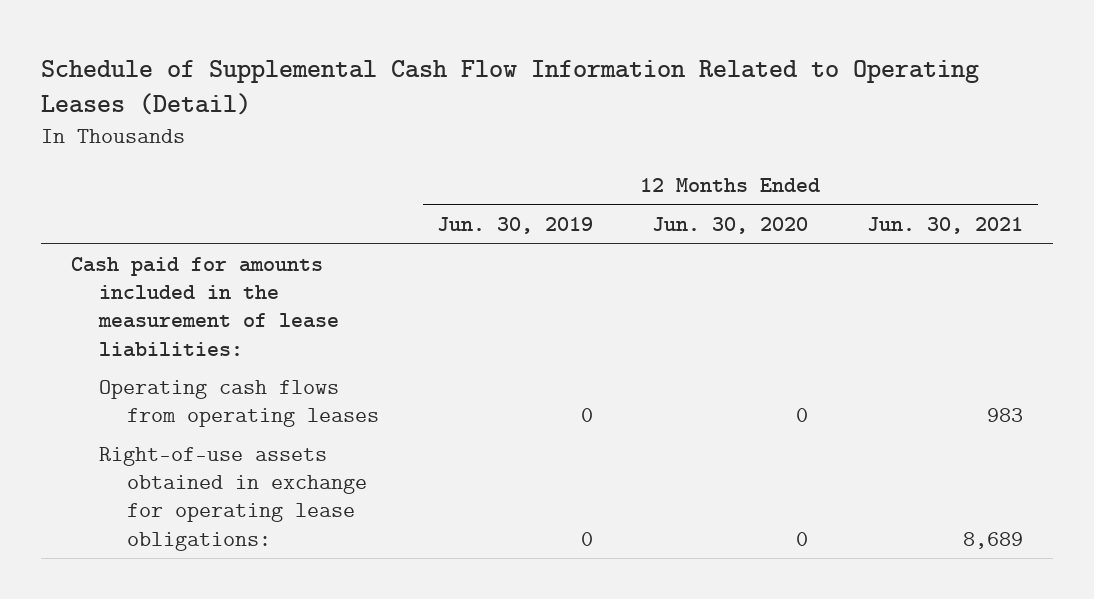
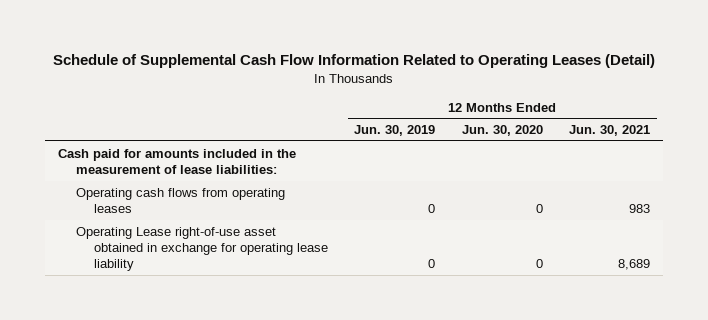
- Right-of-use assets obtained in exchange for operating lease obligations: | 0 | 0 | 8,689
+ Operating Lease right-of-use asset obtained in exchange for operating lease liability | 0 | 0 | 8,689

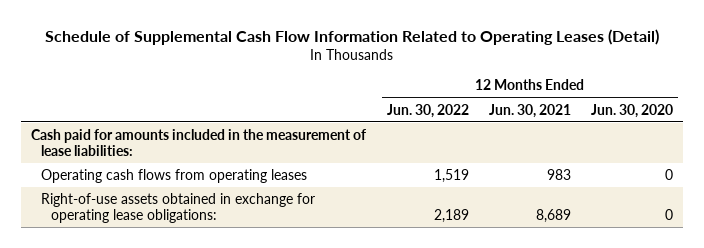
- | 12 Months Ended Jun. 30, 2019 | 12 Months Ended Jun. 30, 2020 | 12 Months Ended Jun. 30, 2021
+ | 12 Months Ended Jun. 30, 2022 | 12 Months Ended Jun. 30, 2021 | 12 Months Ended Jun. 30, 2020
- Operating Lease right-of-use asset obtained in exchange for operating lease liability | 0 | 0 | 8,689
+ Right-of-use assets obtained in exchange for operating lease obligations: | 2,189 | 8,689 | 0

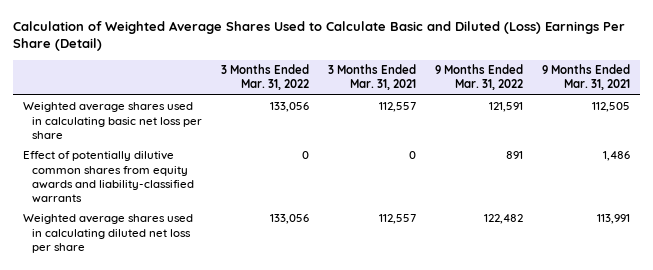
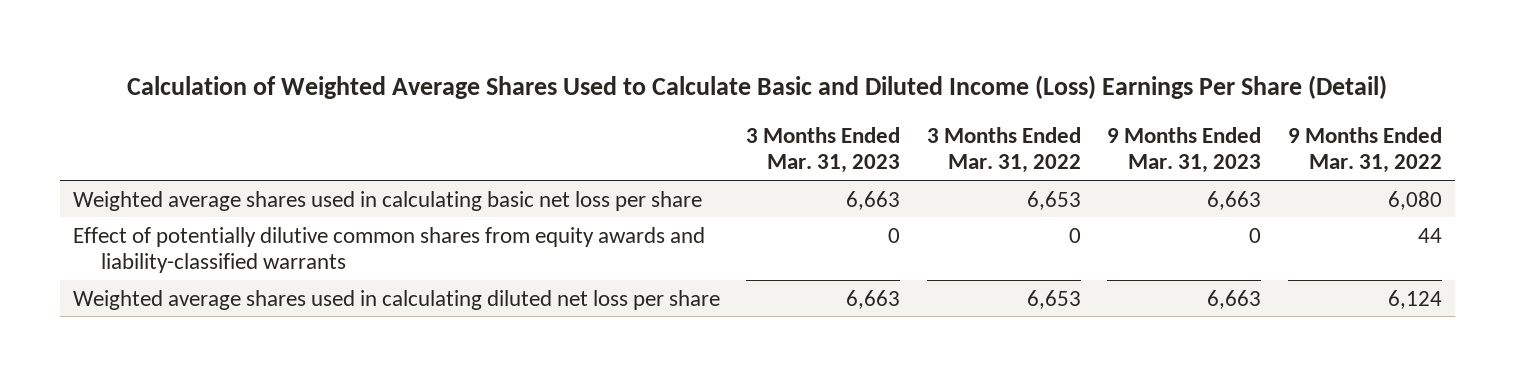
- Calculation of Weighted Average Shares Used to Calculate Basic and Diluted (Loss) Earnings Per Share (Detail)
+ Calculation of Weighted Average Shares Used to Calculate Basic and Diluted Income (Loss) Earnings Per Share (Detail)
- | 3 Months Ended Mar. 31, 2022 | 3 Months Ended Mar. 31, 2021 | 9 Months Ended Mar. 31, 2022 | 9 Months Ended Mar. 31, 2021
+ | 3 Months Ended Mar. 31, 2023 | 3 Months Ended Mar. 31, 2022 | 9 Months Ended Mar. 31, 2023 | 9 Months Ended Mar. 31, 2022
- Weighted average shares used in calculating basic net loss per share | 133,056 | 112,557 | 121,591 | 112,505
- Effect of potentially dilutive common shares from equity awards and liability-classified warrants | 0 | 0 | 891 | 1,486
- Weighted average shares used in calculating diluted net loss per share | 133,056 | 112,557 | 122,482 | 113,991
+ Weighted average shares used in calculating basic net loss per share | 6,663 | 6,653 | 6,663 | 6,080
+ Effect of potentially dilutive common shares from equity awards and liability-classified warrants | 0 | 0 | 0 | 44
+ Weighted average shares used in calculating diluted net loss per share | 6,663 | 6,653 | 6,663 | 6,124

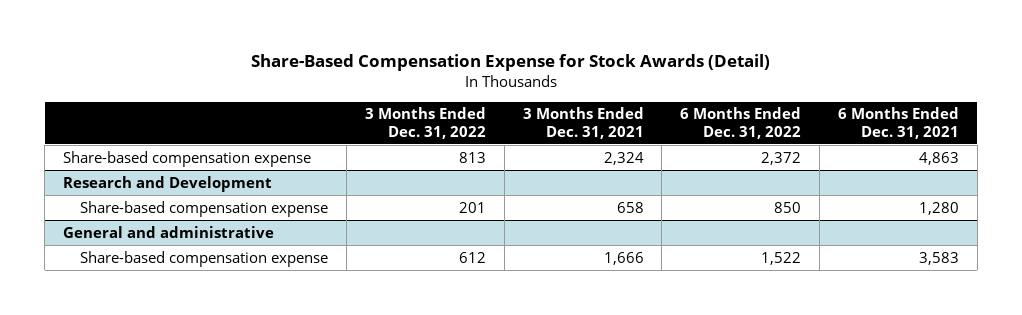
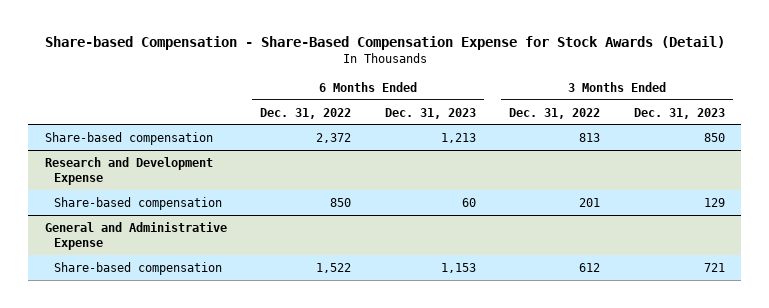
- Share-Based Compensation Expense for Stock Awards (Detail)
+ Share-based Compensation - Share-Based Compensation Expense for Stock Awards (Detail)
- | 3 Months Ended Dec. 31, 2022 | 3 Months Ended Dec. 31, 2021 | 6 Months Ended Dec. 31, 2022 | 6 Months Ended Dec. 31, 2021
+ | 6 Months Ended Dec. 31, 2022 | 6 Months Ended Dec. 31, 2023 | 3 Months Ended Dec. 31, 2022 | 3 Months Ended Dec. 31, 2023
- Share-based compensation expense | 813 | 2,324 | 2,372 | 4,863
- Research and Development
- Share-based compensation expense | 201 | 658 | 850 | 1,280
- General and administrative
- Share-based compensation expense | 612 | 1,666 | 1,522 | 3,583
+ Share-based compensation | 2,372 | 1,213 | 813 | 850
+ Research and Development Expense
+ Share-based compensation | 850 | 60 | 201 | 129
+ General and Administrative Expense
+ Share-based compensation | 1,522 | 1,153 | 612 | 721

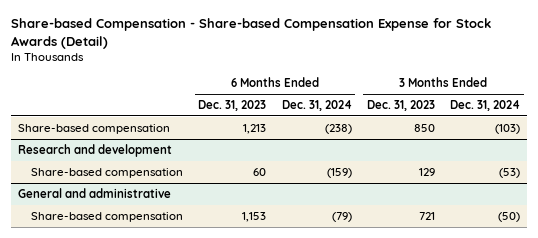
- Share-based Compensation - Share-Based Compensation Expense for Stock Awards (Detail)
+ Share-based Compensation - Share-based Compensation Expense for Stock Awards (Detail)
- | 6 Months Ended Dec. 31, 2022 | 6 Months Ended Dec. 31, 2023 | 3 Months Ended Dec. 31, 2022 | 3 Months Ended Dec. 31, 2023
+ | 6 Months Ended Dec. 31, 2023 | 6 Months Ended Dec. 31, 2024 | 3 Months Ended Dec. 31, 2023 | 3 Months Ended Dec. 31, 2024
- Research and Development Expense
+ Research and development
- General and Administrative Expense
+ General and administrative

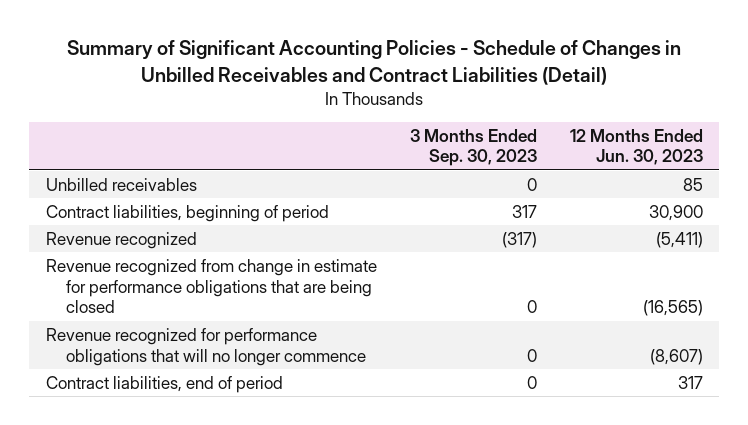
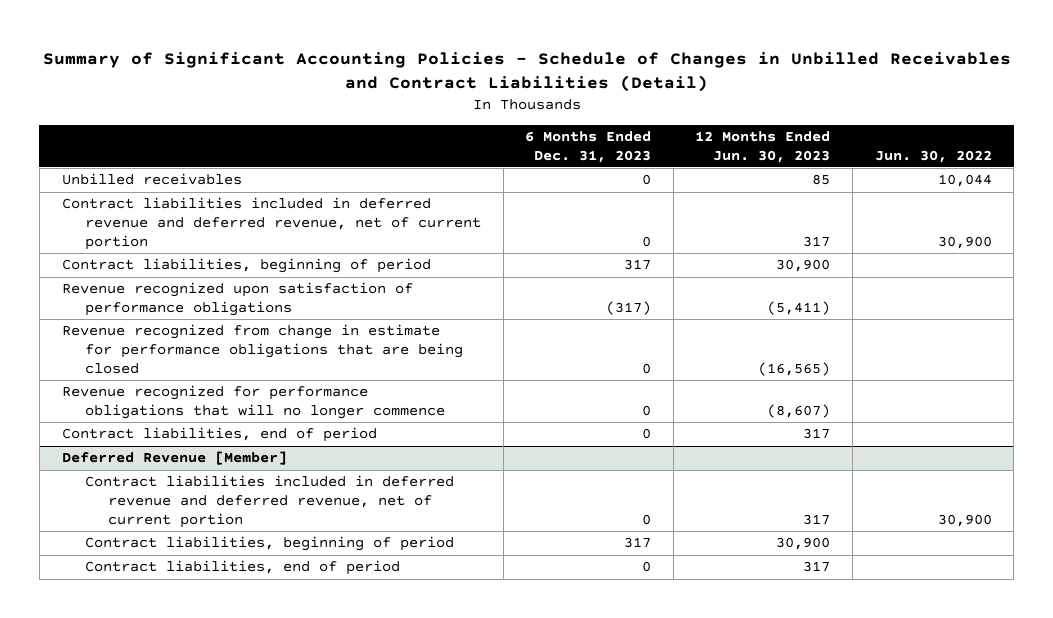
- | 3 Months Ended Sep. 30, 2023 | 12 Months Ended Jun. 30, 2023
+ | 6 Months Ended Dec. 31, 2023 | 12 Months Ended Jun. 30, 2023 | Jun. 30, 2022
+ Contract liabilities included in deferred revenue and deferred revenue, net of current portion | 0 | 317 | 30,900
- Revenue recognized | (317) | (5,411)
+ Revenue recognized upon satisfaction of performance obligations | (317) | (5,411) |
+ Deferred Revenue [Member]
+ Contract liabilities included in deferred revenue and deferred revenue, net of current portion | 0 | 317 | 30,900
+ Contract liabilities, beginning of period | 317 | 30,900 |
+ Contract liabilities, end of period | 0 | 317 |

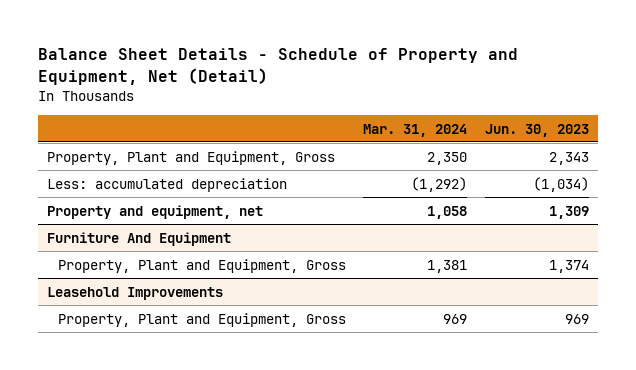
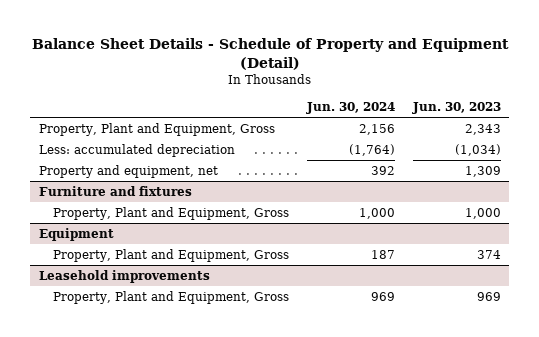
- Balance Sheet Details - Schedule of Property and Equipment, Net (Detail)
+ Balance Sheet Details - Schedule of Property and Equipment (Detail)
- | Mar. 31, 2024 | Jun. 30, 2023
+ | Jun. 30, 2024 | Jun. 30, 2023
- Furniture And Equipment
- Property, Plant and Equipment, Gross | 1,381 | 1,374
- Leasehold Improvements
+ Furniture and fixtures
+ Property, Plant and Equipment, Gross | 1,000 | 1,000
+ Equipment
+ Property, Plant and Equipment, Gross | 187 | 374
+ Leasehold improvements

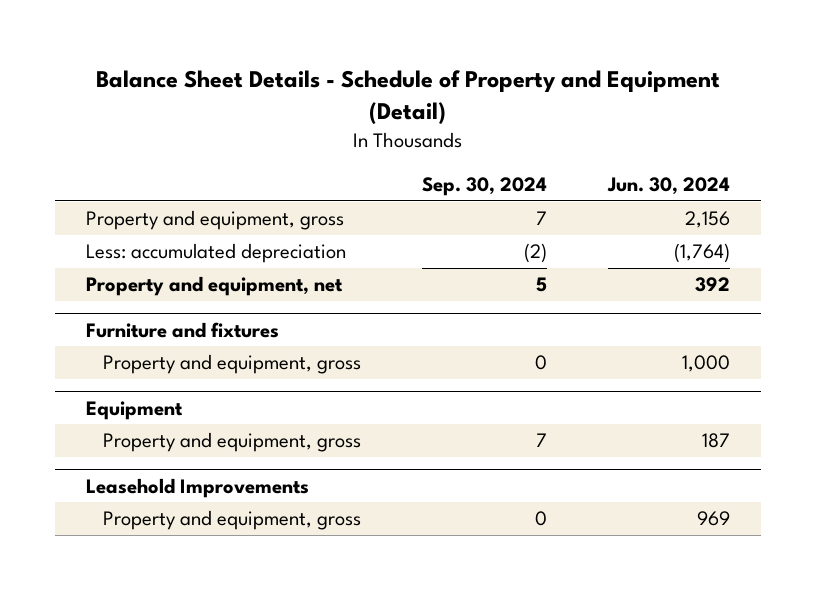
- | Jun. 30, 2024 | Jun. 30, 2023
+ | Sep. 30, 2024 | Jun. 30, 2024
- Property, Plant and Equipment, Gross | 2,156 | 2,343
+ Property and equipment, gross | 7 | 2,156
@ Furniture and fixtures
- Property, Plant and Equipment, Gross | 1,000 | 1,000
+ Property and equipment, gross | 0 | 1,000
@ Equipment
- Property, Plant and Equipment, Gross | 187 | 374
- Leasehold improvements
- Property, Plant and Equipment, Gross | 969 | 969
@ Equipment
+ Property and equipment, gross | 7 | 187
+ Leasehold Improvements
+ Property and equipment, gross | 0 | 969

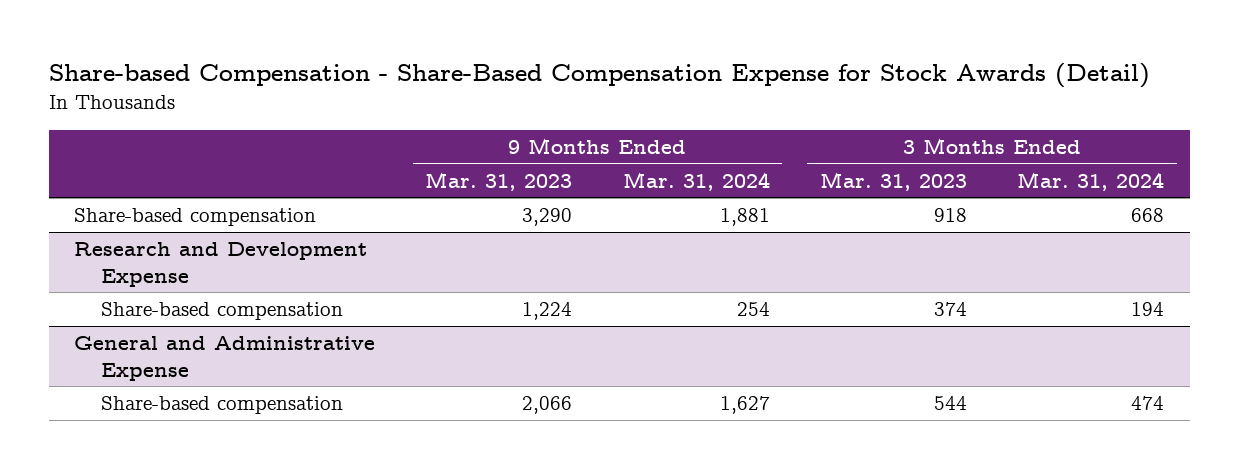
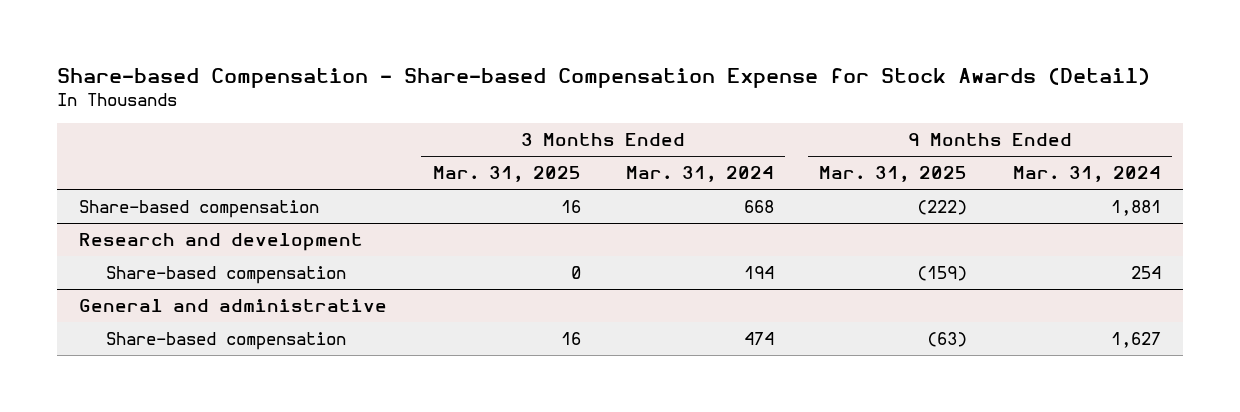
- Share-based Compensation - Share-Based Compensation Expense for Stock Awards (Detail)
+ Share-based Compensation - Share-based Compensation Expense for Stock Awards (Detail)
- | 9 Months Ended Mar. 31, 2023 | 9 Months Ended Mar. 31, 2024 | 3 Months Ended Mar. 31, 2023 | 3 Months Ended Mar. 31, 2024
+ | 3 Months Ended Mar. 31, 2025 | 3 Months Ended Mar. 31, 2024 | 9 Months Ended Mar. 31, 2025 | 9 Months Ended Mar. 31, 2024
- Research and Development Expense
+ Research and development
- General and Administrative Expense
+ General and administrative

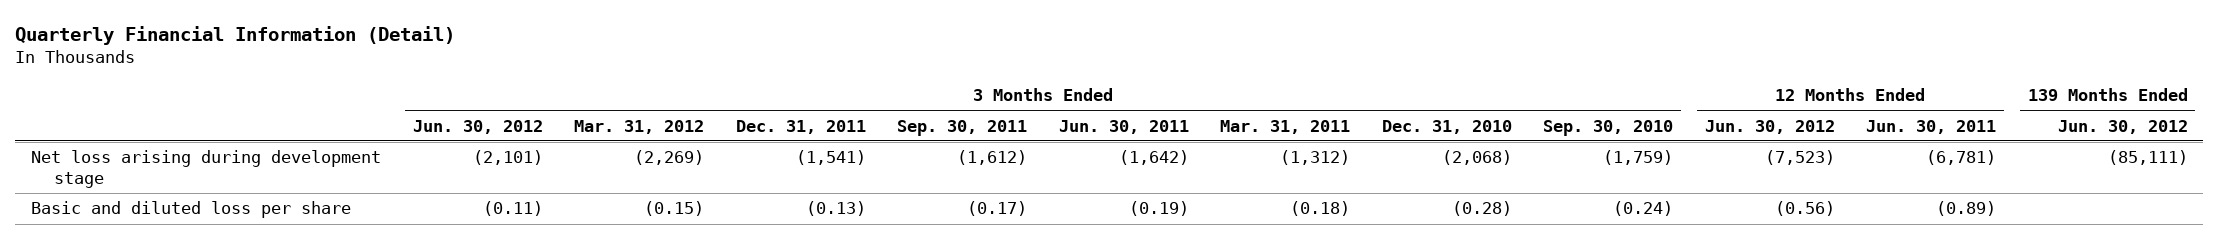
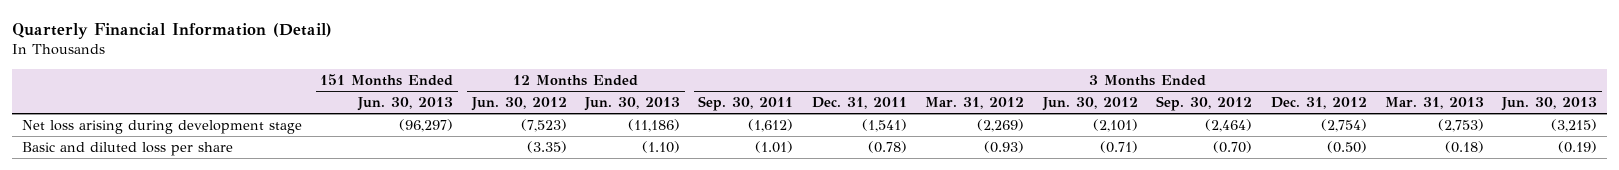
- | 3 Months Ended Jun. 30, 2012 | 3 Months Ended Mar. 31, 2012 | 3 Months Ended Dec. 31, 2011 | 3 Months Ended Sep. 30, 2011 | 3 Months Ended Jun. 30, 2011 | 3 Months Ended Mar. 31, 2011 | 3 Months Ended Dec. 31, 2010 | 3 Months Ended Sep. 30, 2010 | 12 Months Ended Jun. 30, 2012 | 12 Months Ended Jun. 30, 2011 | 139 Months Ended Jun. 30, 2012
+ | 151 Months Ended Jun. 30, 2013 | 12 Months Ended Jun. 30, 2012 | 12 Months Ended Jun. 30, 2013 | 3 Months Ended Sep. 30, 2011 | 3 Months Ended Dec. 31, 2011 | 3 Months Ended Mar. 31, 2012 | 3 Months Ended Jun. 30, 2012 | 3 Months Ended Sep. 30, 2012 | 3 Months Ended Dec. 31, 2012 | 3 Months Ended Mar. 31, 2013 | 3 Months Ended Jun. 30, 2013
- Basic and diluted loss per share | (0.11) | (0.15) | (0.13) | (0.17) | (0.19) | (0.18) | (0.28) | (0.24) | (0.56) | (0.89) |
+ Basic and diluted loss per share | | (3.35) | (1.10) | (1.01) | (0.78) | (0.93) | (0.71) | (0.70) | (0.50) | (0.18) | (0.19)

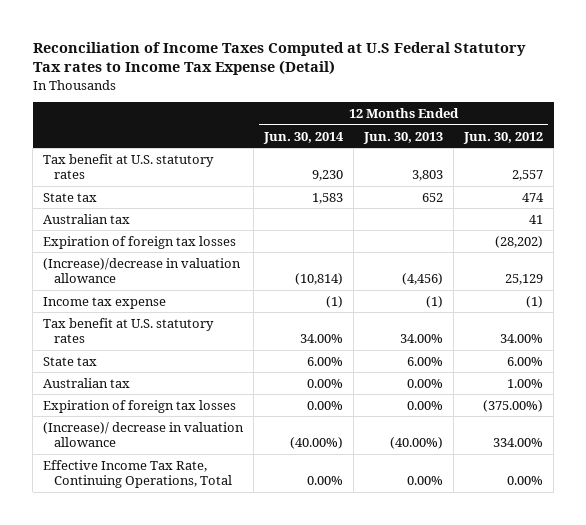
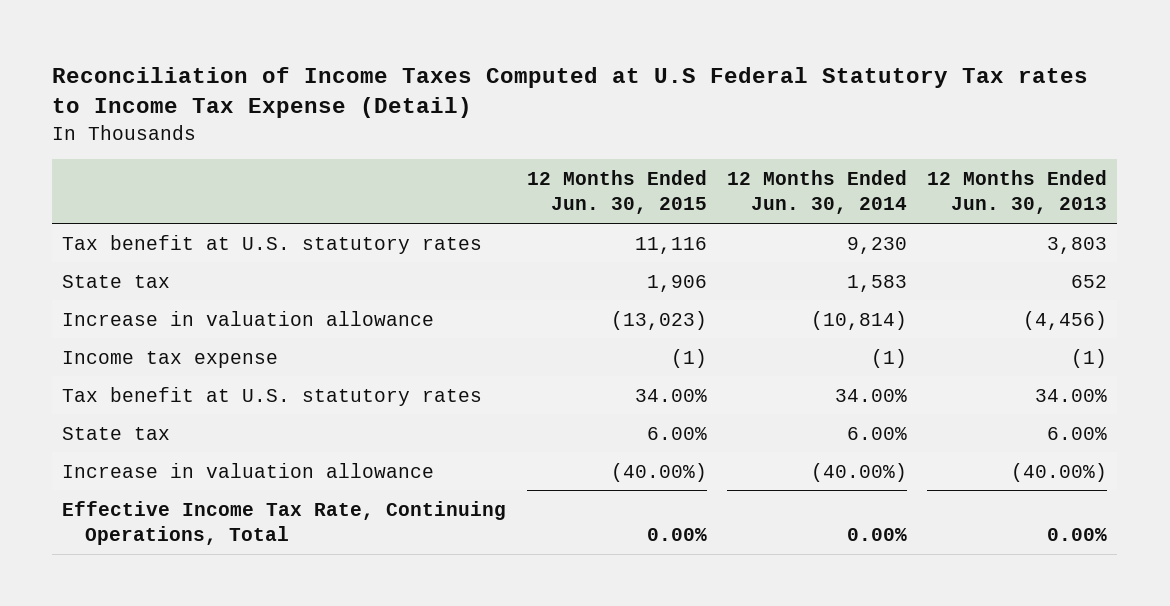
- | 12 Months Ended Jun. 30, 2014 | 12 Months Ended Jun. 30, 2013 | 12 Months Ended Jun. 30, 2012
+ | 12 Months Ended Jun. 30, 2015 | 12 Months Ended Jun. 30, 2014 | 12 Months Ended Jun. 30, 2013
- Australian tax | | | 41
- Expiration of foreign tax losses | | | (28,202)
- (Increase)/decrease in valuation allowance | (10,814) | (4,456) | 25,129
+ Increase in valuation allowance | (13,023) | (10,814) | (4,456)
- Australian tax | 0.00% | 0.00% | 1.00%
- Expiration of foreign tax losses | 0.00% | 0.00% | (375.00%)
- (Increase)/ decrease in valuation allowance | (40.00%) | (40.00%) | 334.00%
+ Increase in valuation allowance | (40.00%) | (40.00%) | (40.00%)

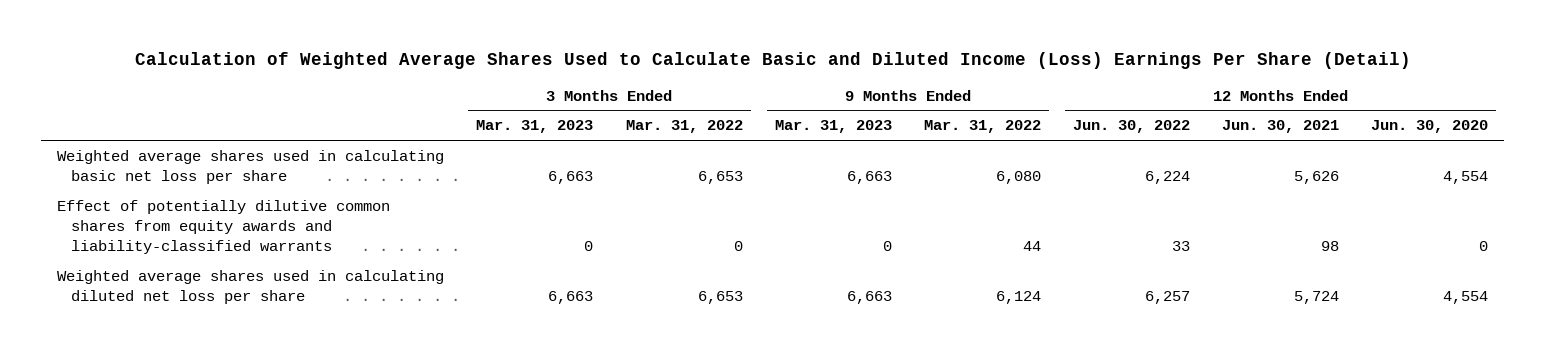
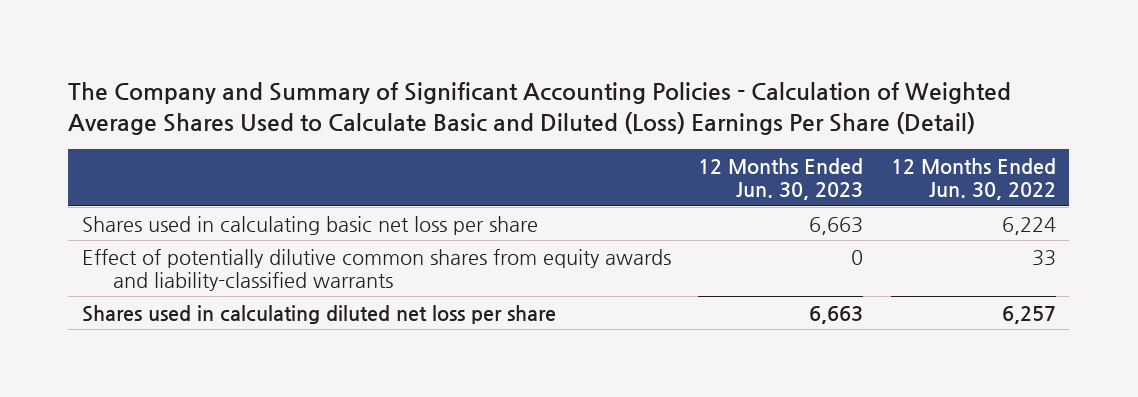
- Calculation of Weighted Average Shares Used to Calculate Basic and Diluted Income (Loss) Earnings Per Share (Detail)
+ The Company and Summary of Significant Accounting Policies - Calculation of Weighted Average Shares Used to Calculate Basic and Diluted (Loss) Earnings Per Share (Detail)
- | 3 Months Ended Mar. 31, 2023 | 3 Months Ended Mar. 31, 2022 | 9 Months Ended Mar. 31, 2023 | 9 Months Ended Mar. 31, 2022 | 12 Months Ended Jun. 30, 2022 | 12 Months Ended Jun. 30, 2021 | 12 Months Ended Jun. 30, 2020
+ | 12 Months Ended Jun. 30, 2023 | 12 Months Ended Jun. 30, 2022
- Weighted average shares used in calculating basic net loss per share | 6,663 | 6,653 | 6,663 | 6,080 | 6,224 | 5,626 | 4,554
+ Shares used in calculating basic net loss per share | 6,663 | 6,224
- Weighted average shares used in calculating diluted net loss per share | 6,663 | 6,653 | 6,663 | 6,124 | 6,257 | 5,724 | 4,554
+ Shares used in calculating diluted net loss per share | 6,663 | 6,257

